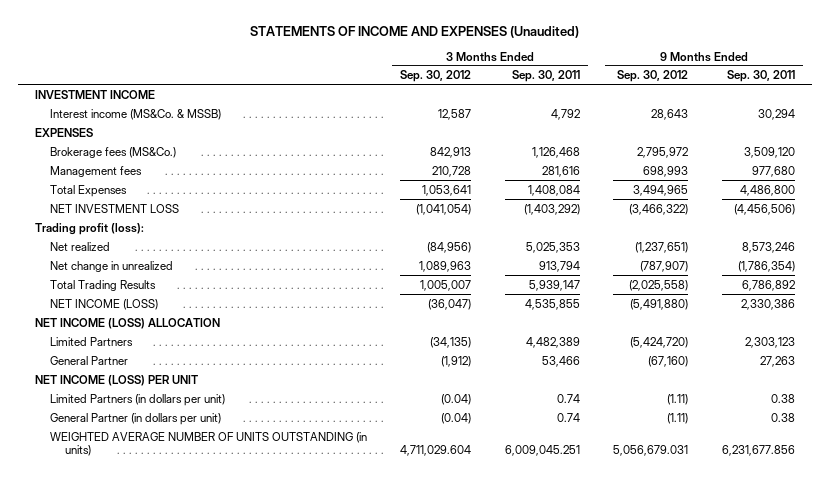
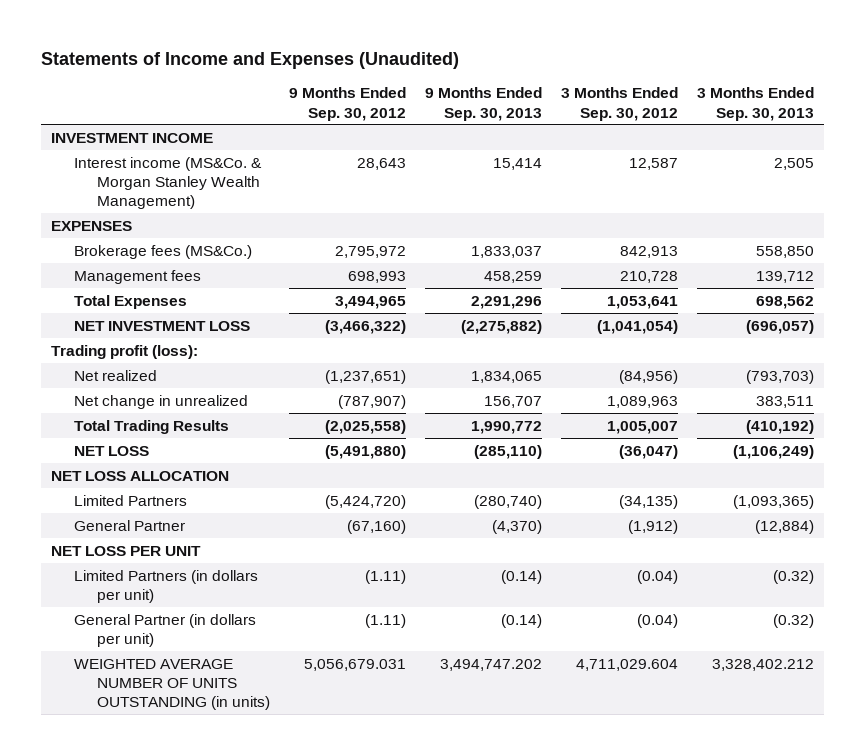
- STATEMENTS OF INCOME AND EXPENSES (Unaudited)
+ Statements of Income and Expenses (Unaudited)
- | 3 Months Ended Sep. 30, 2012 | 3 Months Ended Sep. 30, 2011 | 9 Months Ended Sep. 30, 2012 | 9 Months Ended Sep. 30, 2011
+ | 9 Months Ended Sep. 30, 2012 | 9 Months Ended Sep. 30, 2013 | 3 Months Ended Sep. 30, 2012 | 3 Months Ended Sep. 30, 2013
- Interest income (MS&Co. & MSSB) | 12,587 | 4,792 | 28,643 | 30,294
+ Interest income (MS&Co. & Morgan Stanley Wealth Management) | 28,643 | 15,414 | 12,587 | 2,505
- NET INCOME (LOSS) | (36,047) | 4,535,855 | (5,491,880) | 2,330,386
- NET INCOME (LOSS) ALLOCATION
+ NET LOSS | (5,491,880) | (285,110) | (36,047) | (1,106,249)
+ NET LOSS ALLOCATION
- NET INCOME (LOSS) PER UNIT
+ NET LOSS PER UNIT

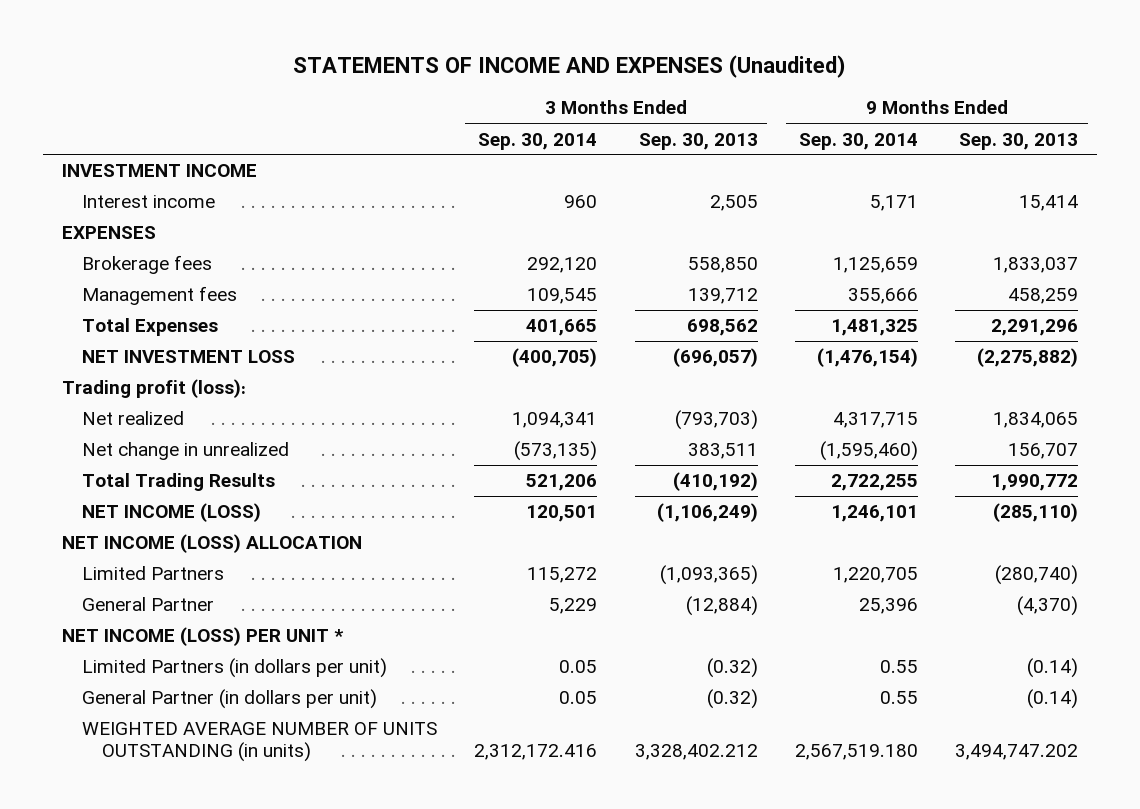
- Statements of Income and Expenses (Unaudited)
+ STATEMENTS OF INCOME AND EXPENSES (Unaudited)
- | 9 Months Ended Sep. 30, 2012 | 9 Months Ended Sep. 30, 2013 | 3 Months Ended Sep. 30, 2012 | 3 Months Ended Sep. 30, 2013
+ | 3 Months Ended Sep. 30, 2014 | 3 Months Ended Sep. 30, 2013 | 9 Months Ended Sep. 30, 2014 | 9 Months Ended Sep. 30, 2013
- Interest income (MS&Co. & Morgan Stanley Wealth Management) | 28,643 | 15,414 | 12,587 | 2,505
+ Interest income | 960 | 2,505 | 5,171 | 15,414
- Brokerage fees (MS&Co.) | 2,795,972 | 1,833,037 | 842,913 | 558,850
+ Brokerage fees | 292,120 | 558,850 | 1,125,659 | 1,833,037
- NET LOSS | (5,491,880) | (285,110) | (36,047) | (1,106,249)
- NET LOSS ALLOCATION
+ NET INCOME (LOSS) | 120,501 | (1,106,249) | 1,246,101 | (285,110)
+ NET INCOME (LOSS) ALLOCATION
- NET LOSS PER UNIT
+ NET INCOME (LOSS) PER UNIT *

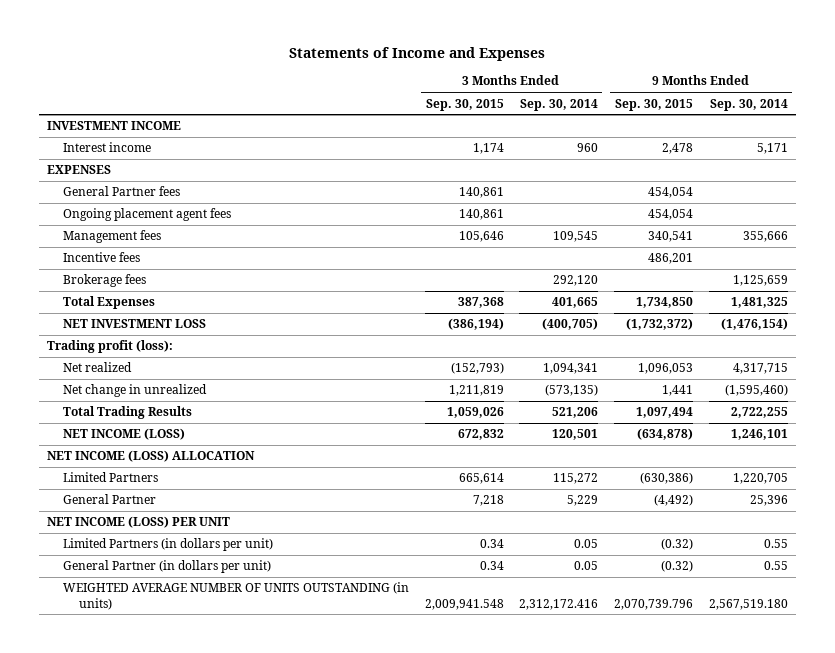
- STATEMENTS OF INCOME AND EXPENSES (Unaudited)
+ Statements of Income and Expenses
- | 3 Months Ended Sep. 30, 2014 | 3 Months Ended Sep. 30, 2013 | 9 Months Ended Sep. 30, 2014 | 9 Months Ended Sep. 30, 2013
+ | 3 Months Ended Sep. 30, 2015 | 3 Months Ended Sep. 30, 2014 | 9 Months Ended Sep. 30, 2015 | 9 Months Ended Sep. 30, 2014
+ General Partner fees | 140,861 | | 454,054 |
+ Ongoing placement agent fees | 140,861 | | 454,054 |
+ Incentive fees | | | 486,201 |
moved down: Brokerage fees | | 292,120 | | 1,125,659
- NET INCOME (LOSS) PER UNIT *
+ NET INCOME (LOSS) PER UNIT

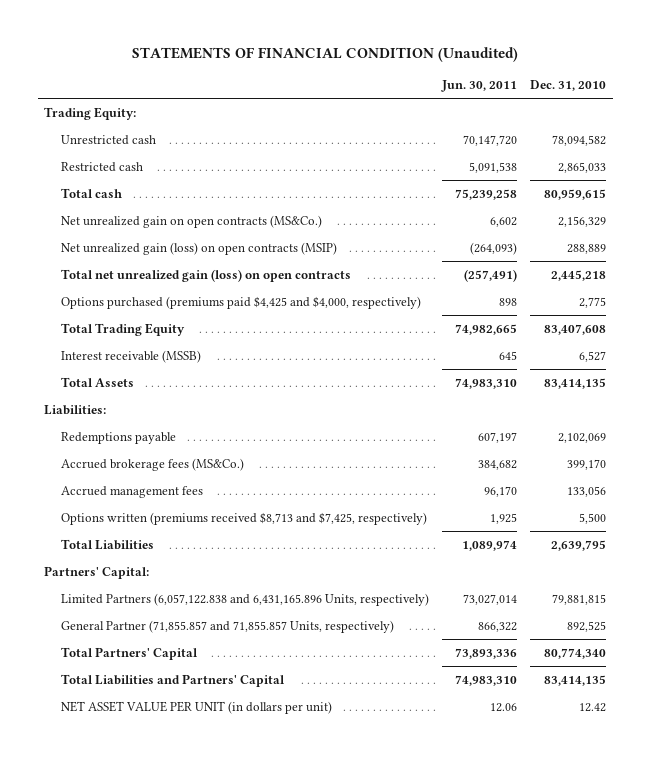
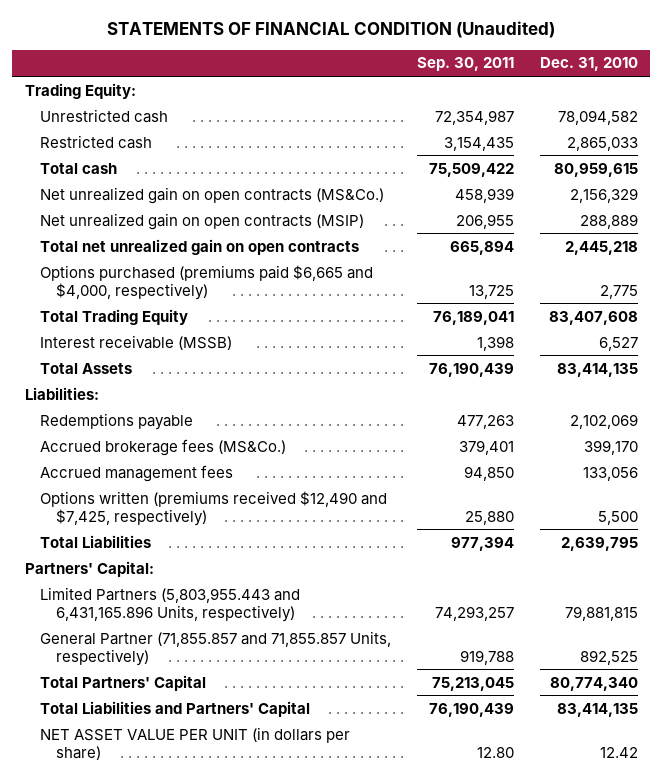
- | Jun. 30, 2011 | Dec. 31, 2010
+ | Sep. 30, 2011 | Dec. 31, 2010
- Net unrealized gain (loss) on open contracts (MSIP) | (264,093) | 288,889
- Total net unrealized gain (loss) on open contracts | (257,491) | 2,445,218
- Options purchased (premiums paid $4,425 and $4,000, respectively) | 898 | 2,775
+ Net unrealized gain on open contracts (MSIP) | 206,955 | 288,889
+ Total net unrealized gain on open contracts | 665,894 | 2,445,218
+ Options purchased (premiums paid $6,665 and $4,000, respectively) | 13,725 | 2,775
- Options written (premiums received $8,713 and $7,425, respectively) | 1,925 | 5,500
+ Options written (premiums received $12,490 and $7,425, respectively) | 25,880 | 5,500
- Limited Partners (6,057,122.838 and 6,431,165.896 Units, respectively) | 73,027,014 | 79,881,815
+ Limited Partners (5,803,955.443 and 6,431,165.896 Units, respectively) | 74,293,257 | 79,881,815
- NET ASSET VALUE PER UNIT (in dollars per unit) | 12.06 | 12.42
+ NET ASSET VALUE PER UNIT (in dollars per share) | 12.80 | 12.42

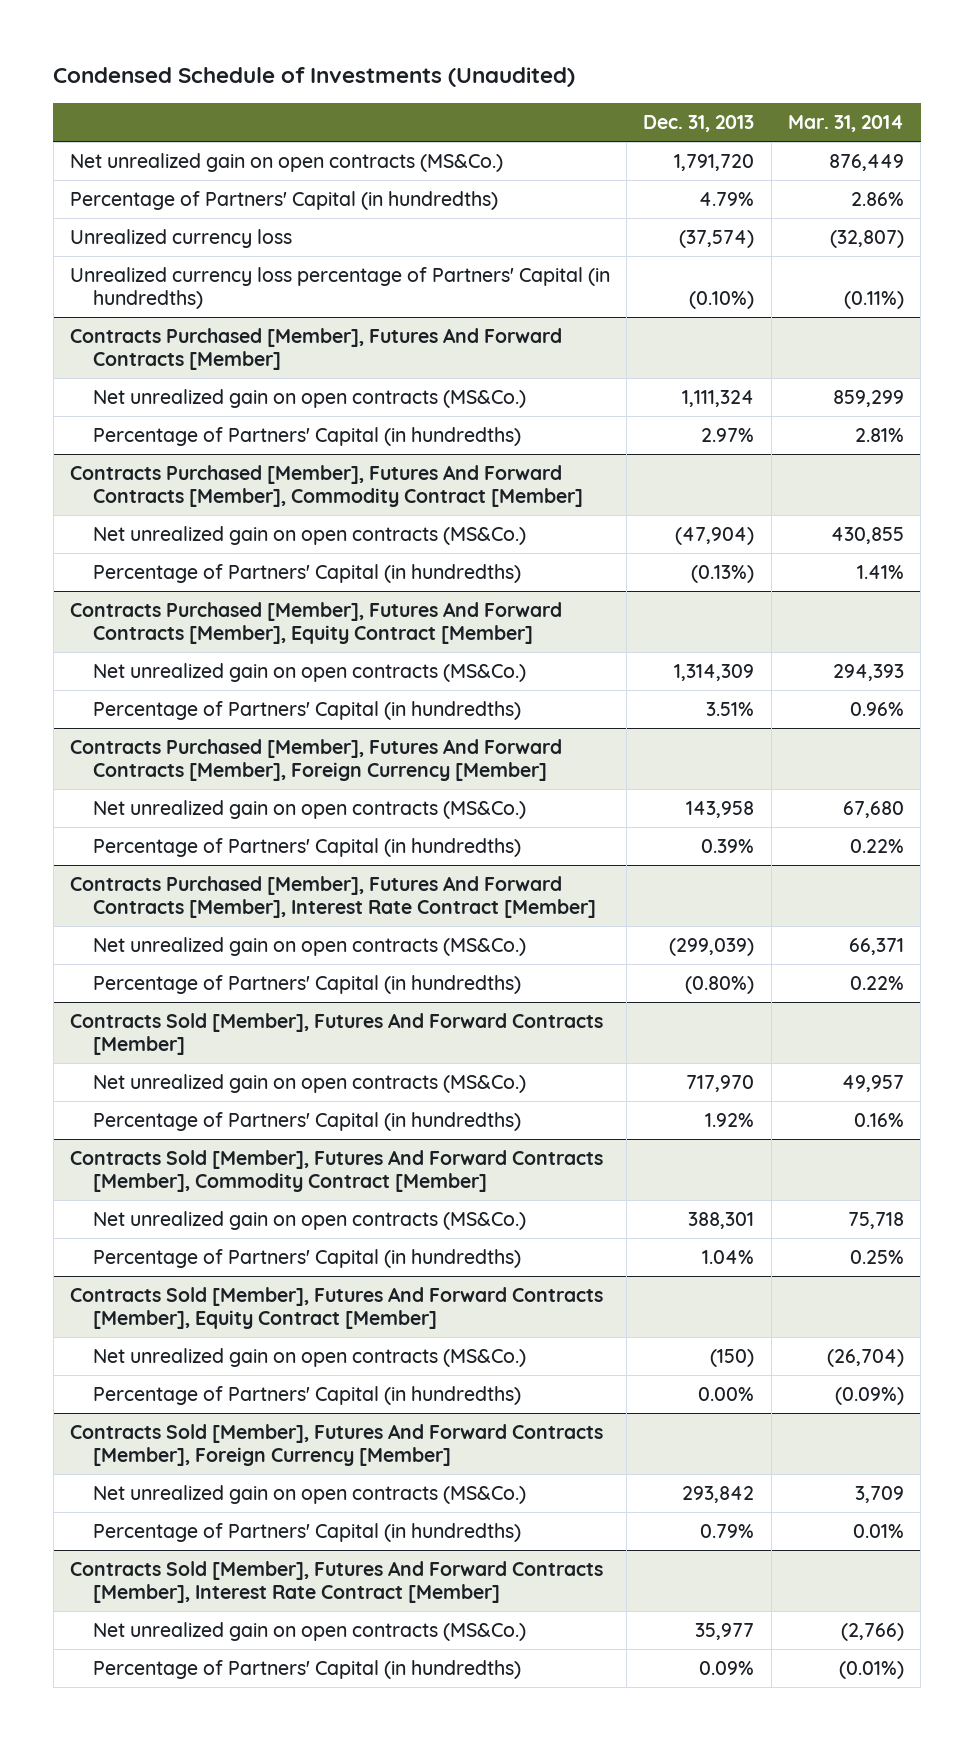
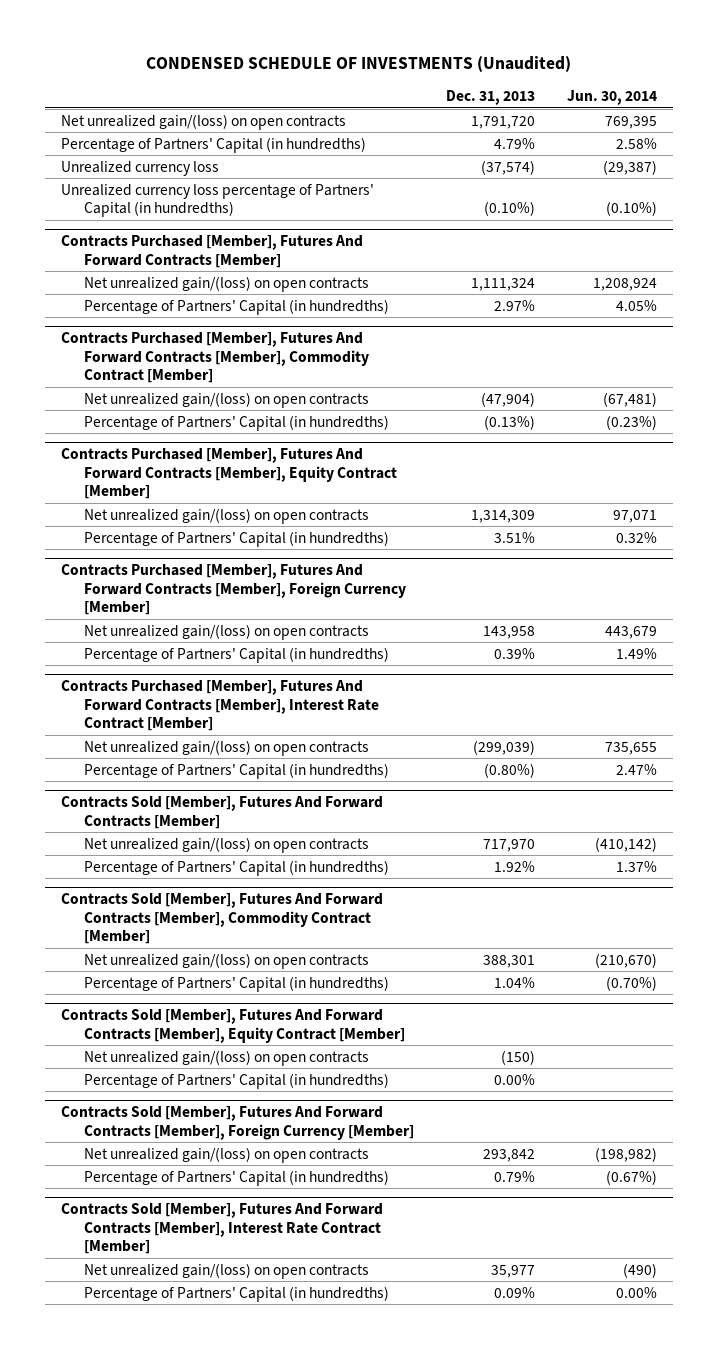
- Condensed Schedule of Investments (Unaudited)
+ CONDENSED SCHEDULE OF INVESTMENTS (Unaudited)
- | Dec. 31, 2013 | Mar. 31, 2014
+ | Dec. 31, 2013 | Jun. 30, 2014
- Net unrealized gain on open contracts (MS&Co.) | 1,791,720 | 876,449
+ Net unrealized gain/(loss) on open contracts | 1,791,720 | 769,395
@ Contracts Purchased [Member], Futures And Forward Contracts [Member]
- Net unrealized gain on open contracts (MS&Co.) | 1,111,324 | 859,299
+ Net unrealized gain/(loss) on open contracts | 1,111,324 | 1,208,924
@ Contracts Purchased [Member], Futures And Forward Contracts [Member], Commodity Contract [Member]
- Net unrealized gain on open contracts (MS&Co.) | (47,904) | 430,855
+ Net unrealized gain/(loss) on open contracts | (47,904) | (67,481)
@ Contracts Purchased [Member], Futures And Forward Contracts [Member], Equity Contract [Member]
- Net unrealized gain on open contracts (MS&Co.) | 1,314,309 | 294,393
+ Net unrealized gain/(loss) on open contracts | 1,314,309 | 97,071
@ Contracts Purchased [Member], Futures And Forward Contracts [Member], Foreign Currency [Member]
- Net unrealized gain on open contracts (MS&Co.) | 143,958 | 67,680
+ Net unrealized gain/(loss) on open contracts | 143,958 | 443,679
@ Contracts Purchased [Member], Futures And Forward Contracts [Member], Interest Rate Contract [Member]
- Net unrealized gain on open contracts (MS&Co.) | (299,039) | 66,371
+ Net unrealized gain/(loss) on open contracts | (299,039) | 735,655
@ Contracts Sold [Member], Futures And Forward Contracts [Member]
- Net unrealized gain on open contracts (MS&Co.) | 717,970 | 49,957
+ Net unrealized gain/(loss) on open contracts | 717,970 | (410,142)
@ Contracts Sold [Member], Futures And Forward Contracts [Member], Commodity Contract [Member]
- Net unrealized gain on open contracts (MS&Co.) | 388,301 | 75,718
+ Net unrealized gain/(loss) on open contracts | 388,301 | (210,670)
@ Contracts Sold [Member], Futures And Forward Contracts [Member], Equity Contract [Member]
- Net unrealized gain on open contracts (MS&Co.) | (150) | (26,704)
+ Net unrealized gain/(loss) on open contracts | (150) |
@ Contracts Sold [Member], Futures And Forward Contracts [Member], Foreign Currency [Member]
- Net unrealized gain on open contracts (MS&Co.) | 293,842 | 3,709
+ Net unrealized gain/(loss) on open contracts | 293,842 | (198,982)
@ Contracts Sold [Member], Futures And Forward Contracts [Member], Interest Rate Contract [Member]
- Net unrealized gain on open contracts (MS&Co.) | 35,977 | (2,766)
+ Net unrealized gain/(loss) on open contracts | 35,977 | (490)

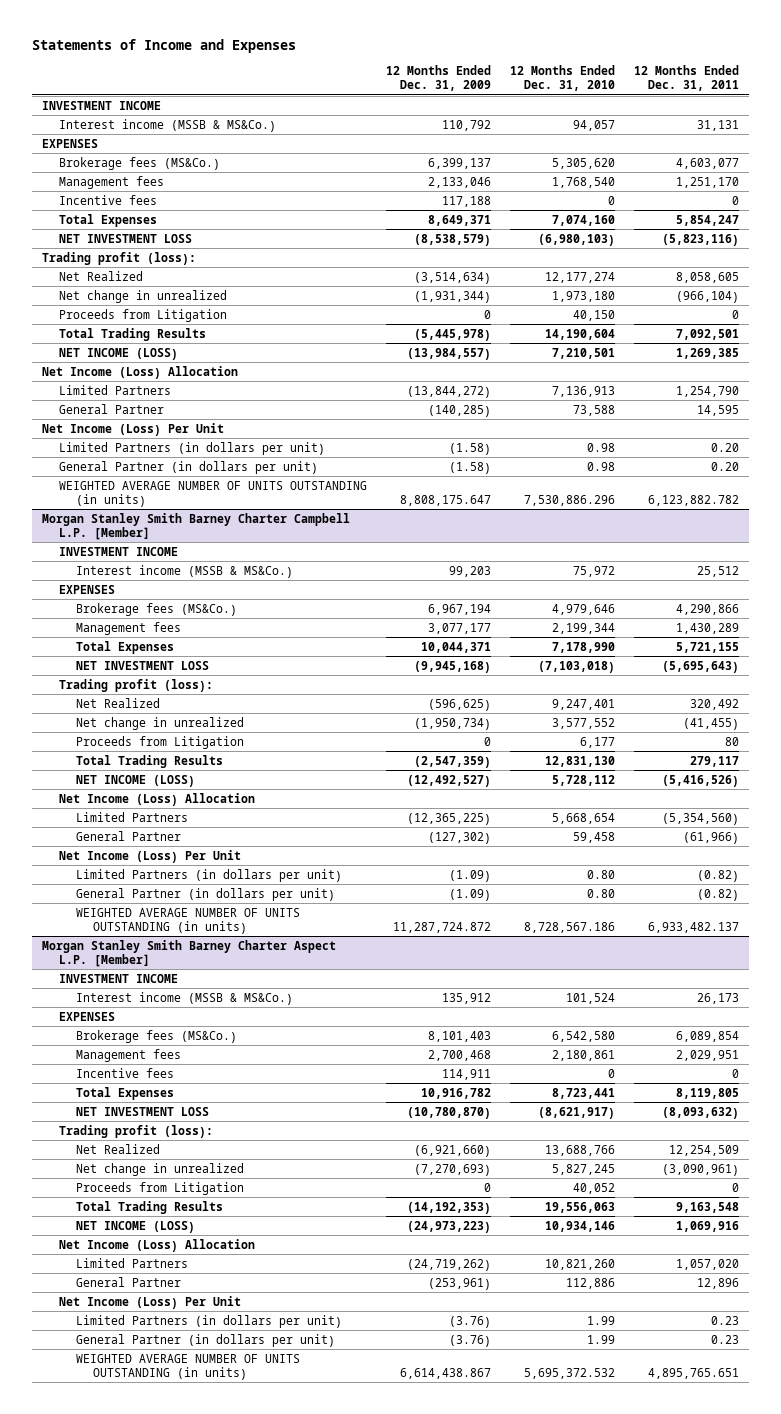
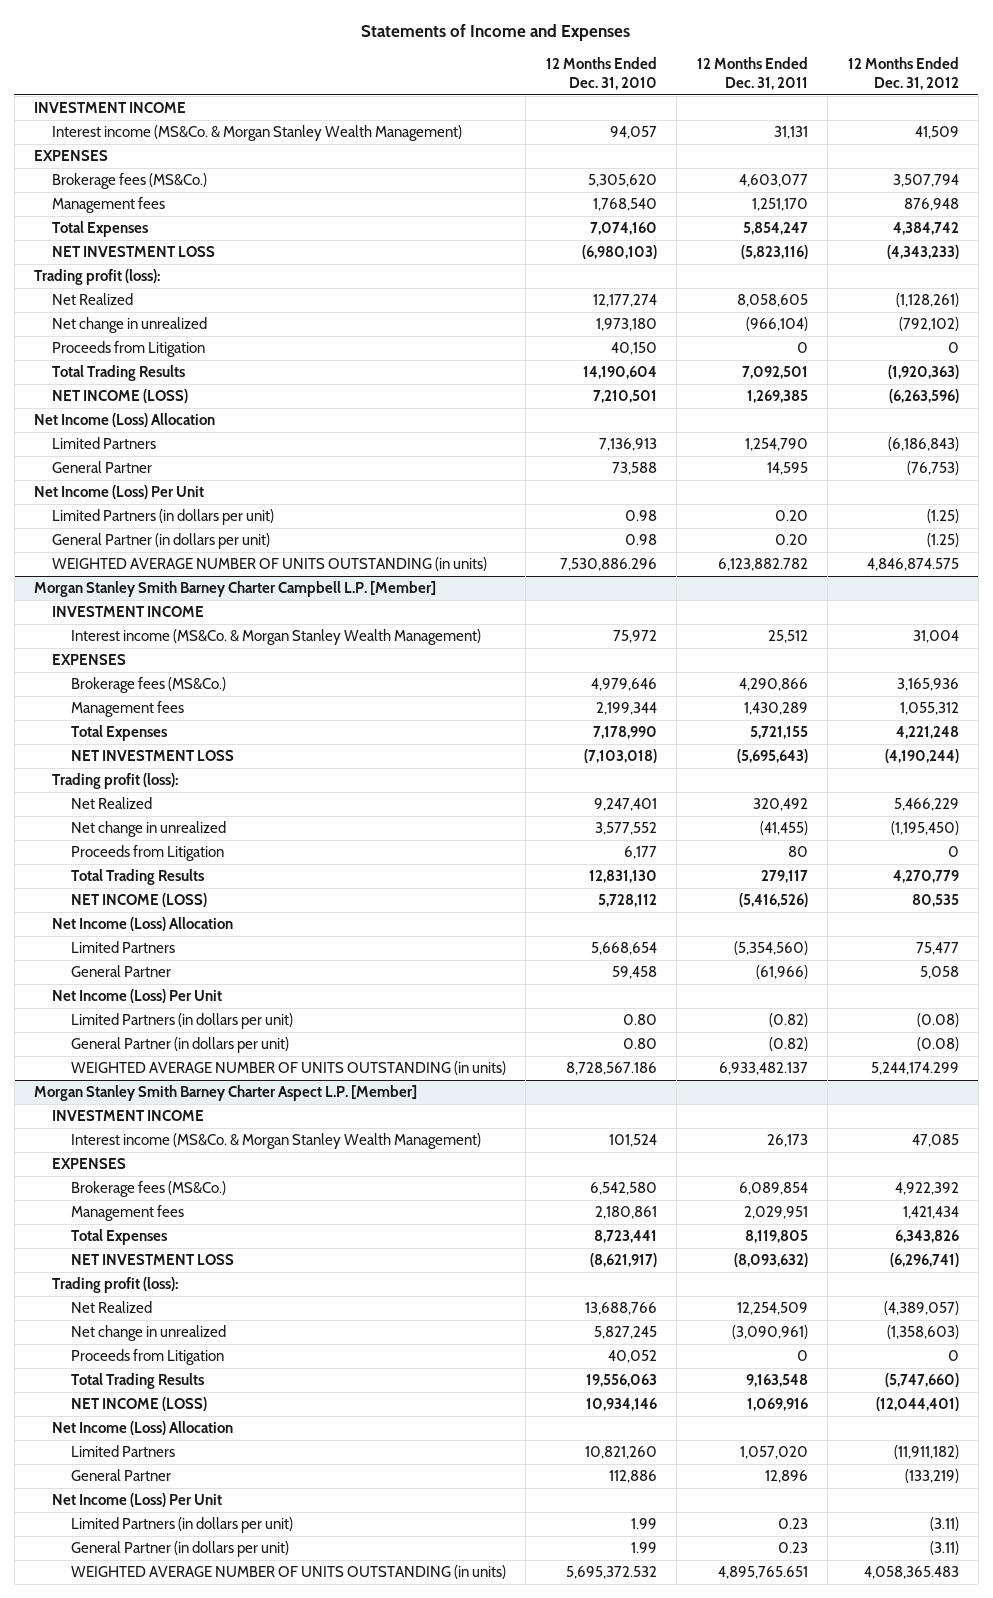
- | 12 Months Ended Dec. 31, 2009 | 12 Months Ended Dec. 31, 2010 | 12 Months Ended Dec. 31, 2011
+ | 12 Months Ended Dec. 31, 2010 | 12 Months Ended Dec. 31, 2011 | 12 Months Ended Dec. 31, 2012
- Interest income (MSSB & MS&Co.) | 110,792 | 94,057 | 31,131
+ Interest income (MS&Co. & Morgan Stanley Wealth Management) | 94,057 | 31,131 | 41,509
- Incentive fees | 117,188 | 0 | 0
@ Morgan Stanley Smith Barney Charter Campbell L.P. [Member]
- Interest income (MSSB & MS&Co.) | 99,203 | 75,972 | 25,512
+ Interest income (MS&Co. & Morgan Stanley Wealth Management) | 75,972 | 25,512 | 31,004
@ Morgan Stanley Smith Barney Charter Aspect L.P. [Member]
- Interest income (MSSB & MS&Co.) | 135,912 | 101,524 | 26,173
+ Interest income (MS&Co. & Morgan Stanley Wealth Management) | 101,524 | 26,173 | 47,085
- Incentive fees | 114,911 | 0 | 0

